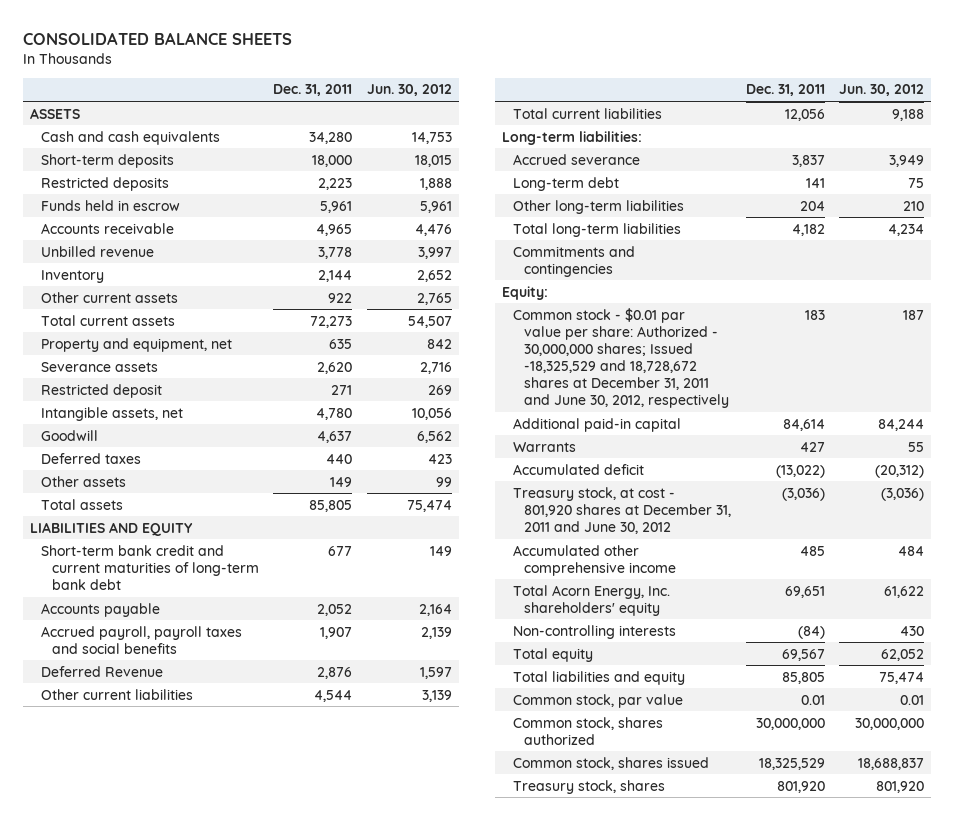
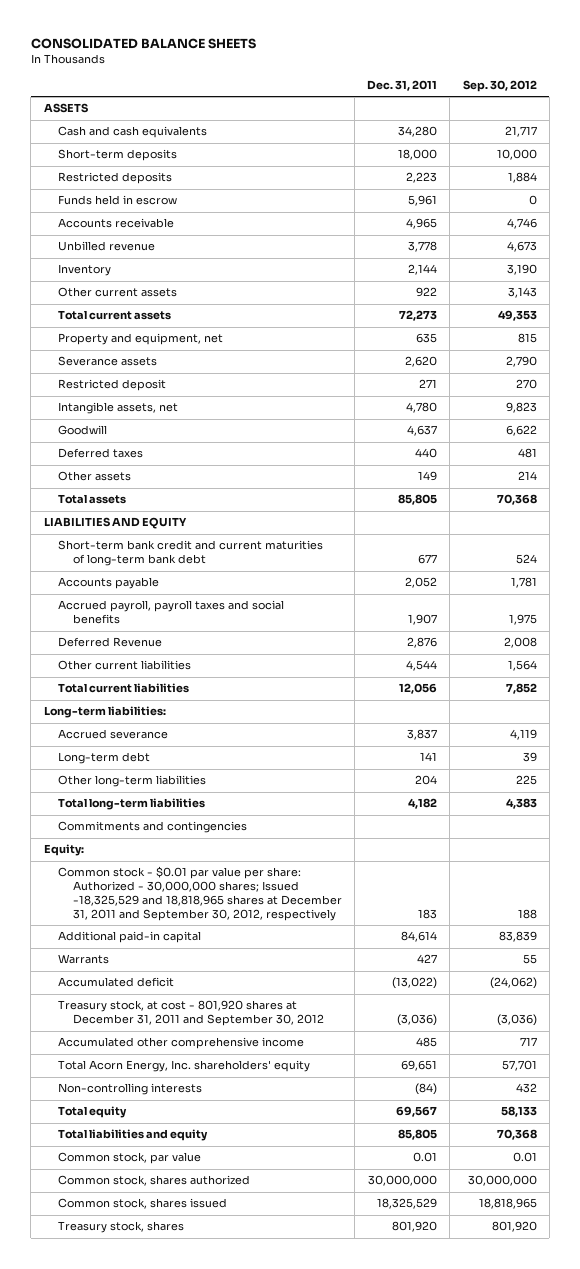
- | Dec. 31, 2011 | Jun. 30, 2012
+ | Dec. 31, 2011 | Sep. 30, 2012
- Common stock - $0.01 par value per share: Authorized - 30,000,000 shares; Issued -18,325,529 and 18,728,672 shares at December 31, 2011 and June 30, 2012, respectively | 183 | 187
+ Common stock - $0.01 par value per share: Authorized - 30,000,000 shares; Issued -18,325,529 and 18,818,965 shares at December 31, 2011 and September 30, 2012, respectively | 183 | 188
- Treasury stock, at cost - 801,920 shares at December 31, 2011 and June 30, 2012 | (3,036) | (3,036)
+ Treasury stock, at cost - 801,920 shares at December 31, 2011 and September 30, 2012 | (3,036) | (3,036)

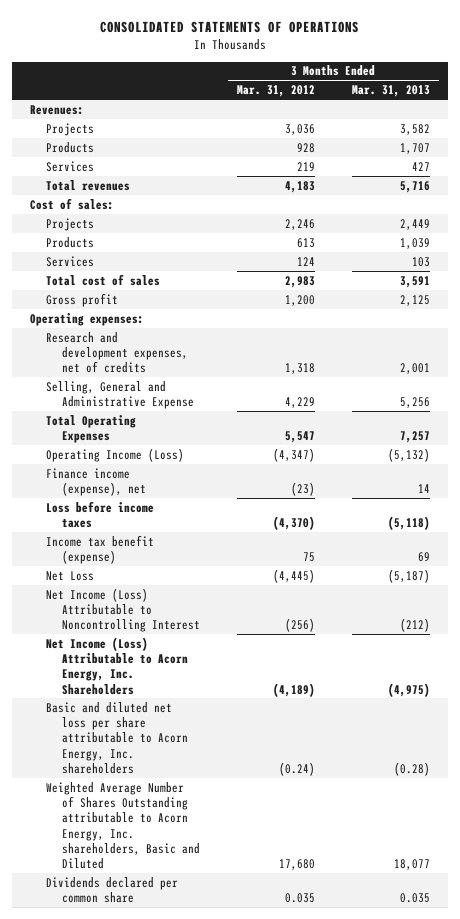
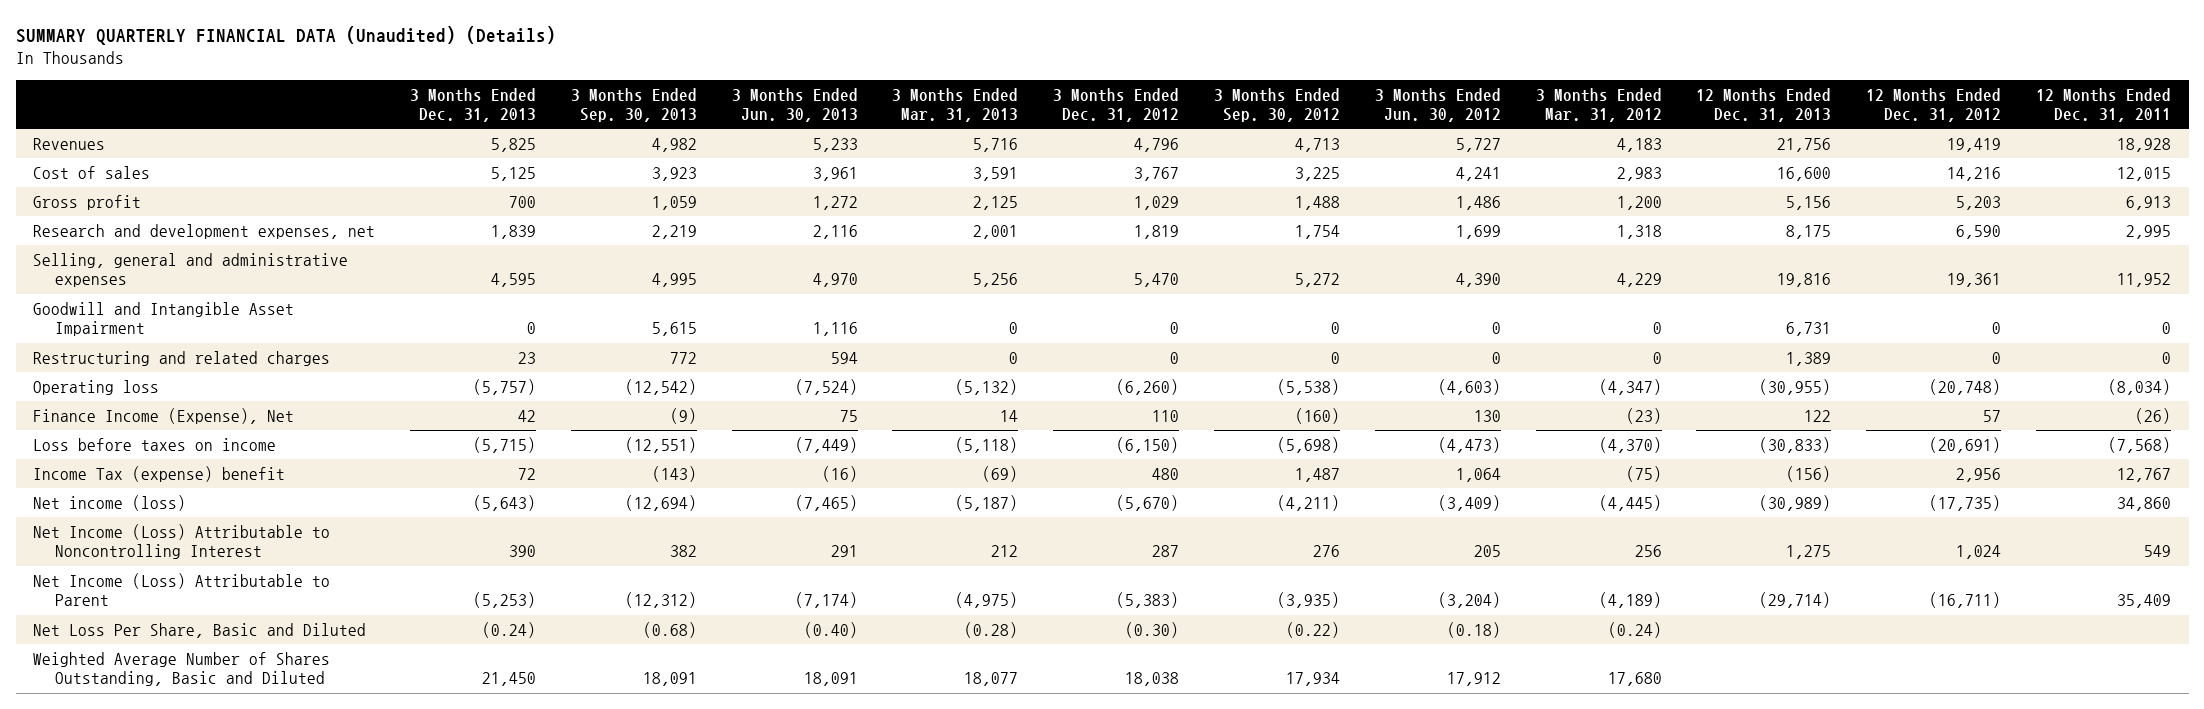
- CONSOLIDATED STATEMENTS OF OPERATIONS
+ SUMMARY QUARTERLY FINANCIAL DATA (Unaudited) (Details)
- | 3 Months Ended Mar. 31, 2012 | 3 Months Ended Mar. 31, 2013
+ | 3 Months Ended Dec. 31, 2013 | 3 Months Ended Sep. 30, 2013 | 3 Months Ended Jun. 30, 2013 | 3 Months Ended Mar. 31, 2013 | 3 Months Ended Dec. 31, 2012 | 3 Months Ended Sep. 30, 2012 | 3 Months Ended Jun. 30, 2012 | 3 Months Ended Mar. 31, 2012 | 12 Months Ended Dec. 31, 2013 | 12 Months Ended Dec. 31, 2012 | 12 Months Ended Dec. 31, 2011
- Revenues:
- Projects | 3,036 | 3,582
- Products | 928 | 1,707
- Services | 219 | 427
- Total revenues | 4,183 | 5,716
- Cost of sales:
- Projects | 2,246 | 2,449
- Products | 613 | 1,039
- Services | 124 | 103
- Total cost of sales | 2,983 | 3,591
+ Revenues | 5,825 | 4,982 | 5,233 | 5,716 | 4,796 | 4,713 | 5,727 | 4,183 | 21,756 | 19,419 | 18,928
+ Cost of sales | 5,125 | 3,923 | 3,961 | 3,591 | 3,767 | 3,225 | 4,241 | 2,983 | 16,600 | 14,216 | 12,015
- Operating expenses:
- Research and development expenses, net of credits | 1,318 | 2,001
- Selling, General and Administrative Expense | 4,229 | 5,256
- Total Operating Expenses | 5,547 | 7,257
- Operating Income (Loss) | (4,347) | (5,132)
- Finance income (expense), net | (23) | 14
- Loss before income taxes | (4,370) | (5,118)
- Income tax benefit (expense) | 75 | 69
- Net Loss | (4,445) | (5,187)
- Net Income (Loss) Attributable to Noncontrolling Interest | (256) | (212)
- Net Income (Loss) Attributable to Acorn Energy, Inc. Shareholders | (4,189) | (4,975)
- Basic and diluted net loss per share attributable to Acorn Energy, Inc. shareholders | (0.24) | (0.28)
- Weighted Average Number of Shares Outstanding attributable to Acorn Energy, Inc. shareholders, Basic and Diluted | 17,680 | 18,077
- Dividends declared per common share | 0.035 | 0.035
+ Research and development expenses, net | 1,839 | 2,219 | 2,116 | 2,001 | 1,819 | 1,754 | 1,699 | 1,318 | 8,175 | 6,590 | 2,995
+ Selling, general and administrative expenses | 4,595 | 4,995 | 4,970 | 5,256 | 5,470 | 5,272 | 4,390 | 4,229 | 19,816 | 19,361 | 11,952
+ Goodwill and Intangible Asset Impairment | 0 | 5,615 | 1,116 | 0 | 0 | 0 | 0 | 0 | 6,731 | 0 | 0
+ Restructuring and related charges | 23 | 772 | 594 | 0 | 0 | 0 | 0 | 0 | 1,389 | 0 | 0
+ Operating loss | (5,757) | (12,542) | (7,524) | (5,132) | (6,260) | (5,538) | (4,603) | (4,347) | (30,955) | (20,748) | (8,034)
+ Finance Income (Expense), Net | 42 | (9) | 75 | 14 | 110 | (160) | 130 | (23) | 122 | 57 | (26)
+ Loss before taxes on income | (5,715) | (12,551) | (7,449) | (5,118) | (6,150) | (5,698) | (4,473) | (4,370) | (30,833) | (20,691) | (7,568)
+ Income Tax (expense) benefit | 72 | (143) | (16) | (69) | 480 | 1,487 | 1,064 | (75) | (156) | 2,956 | 12,767
+ Net income (loss) | (5,643) | (12,694) | (7,465) | (5,187) | (5,670) | (4,211) | (3,409) | (4,445) | (30,989) | (17,735) | 34,860
+ Net Income (Loss) Attributable to Noncontrolling Interest | 390 | 382 | 291 | 212 | 287 | 276 | 205 | 256 | 1,275 | 1,024 | 549
+ Net Income (Loss) Attributable to Parent | (5,253) | (12,312) | (7,174) | (4,975) | (5,383) | (3,935) | (3,204) | (4,189) | (29,714) | (16,711) | 35,409
+ Net Loss Per Share, Basic and Diluted | (0.24) | (0.68) | (0.40) | (0.28) | (0.30) | (0.22) | (0.18) | (0.24) | | |
+ Weighted Average Number of Shares Outstanding, Basic and Diluted | 21,450 | 18,091 | 18,091 | 18,077 | 18,038 | 17,934 | 17,912 | 17,680 | | |

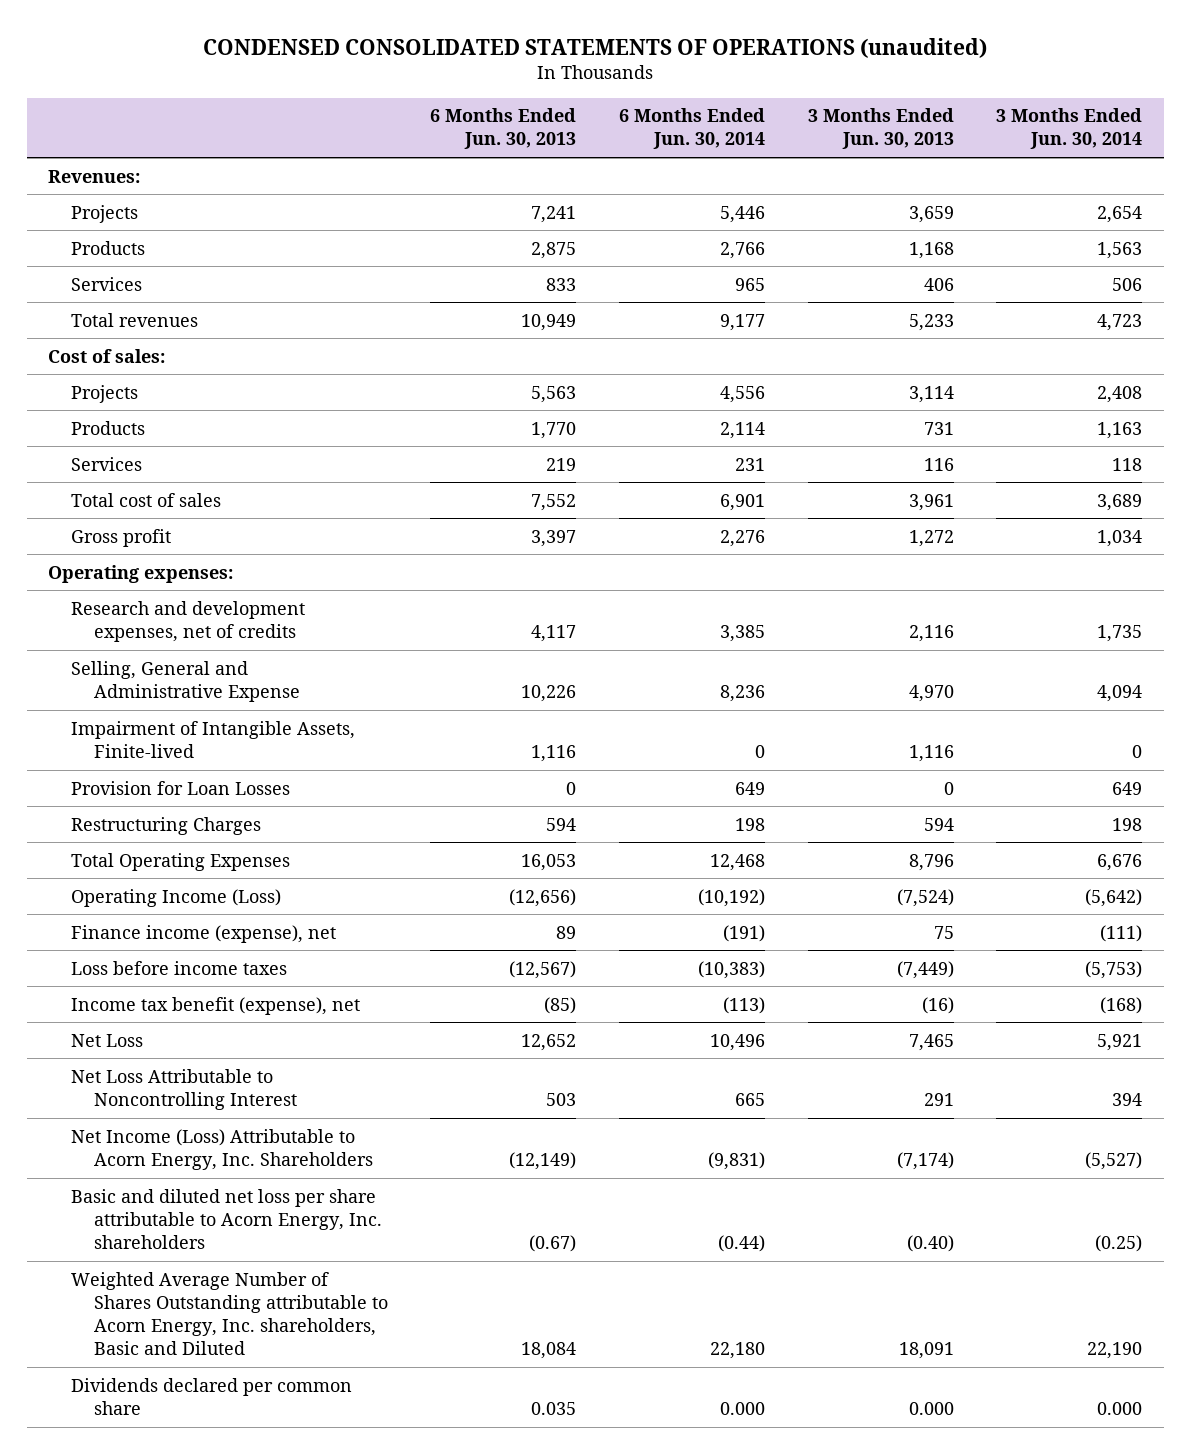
- SUMMARY QUARTERLY FINANCIAL DATA (Unaudited) (Details)
+ CONDENSED CONSOLIDATED STATEMENTS OF OPERATIONS (unaudited)
- | 3 Months Ended Dec. 31, 2013 | 3 Months Ended Sep. 30, 2013 | 3 Months Ended Jun. 30, 2013 | 3 Months Ended Mar. 31, 2013 | 3 Months Ended Dec. 31, 2012 | 3 Months Ended Sep. 30, 2012 | 3 Months Ended Jun. 30, 2012 | 3 Months Ended Mar. 31, 2012 | 12 Months Ended Dec. 31, 2013 | 12 Months Ended Dec. 31, 2012 | 12 Months Ended Dec. 31, 2011
+ | 6 Months Ended Jun. 30, 2013 | 6 Months Ended Jun. 30, 2014 | 3 Months Ended Jun. 30, 2013 | 3 Months Ended Jun. 30, 2014
- Revenues | 5,825 | 4,982 | 5,233 | 5,716 | 4,796 | 4,713 | 5,727 | 4,183 | 21,756 | 19,419 | 18,928
- Cost of sales | 5,125 | 3,923 | 3,961 | 3,591 | 3,767 | 3,225 | 4,241 | 2,983 | 16,600 | 14,216 | 12,015
+ Revenues:
+ Projects | 7,241 | 5,446 | 3,659 | 2,654
+ Products | 2,875 | 2,766 | 1,168 | 1,563
+ Services | 833 | 965 | 406 | 506
+ Total revenues | 10,949 | 9,177 | 5,233 | 4,723
+ Cost of sales:
+ Projects | 5,563 | 4,556 | 3,114 | 2,408
+ Products | 1,770 | 2,114 | 731 | 1,163
+ Services | 219 | 231 | 116 | 118
+ Total cost of sales | 7,552 | 6,901 | 3,961 | 3,689
- Research and development expenses, net | 1,839 | 2,219 | 2,116 | 2,001 | 1,819 | 1,754 | 1,699 | 1,318 | 8,175 | 6,590 | 2,995
- Selling, general and administrative expenses | 4,595 | 4,995 | 4,970 | 5,256 | 5,470 | 5,272 | 4,390 | 4,229 | 19,816 | 19,361 | 11,952
- Goodwill and Intangible Asset Impairment | 0 | 5,615 | 1,116 | 0 | 0 | 0 | 0 | 0 | 6,731 | 0 | 0
- Restructuring and related charges | 23 | 772 | 594 | 0 | 0 | 0 | 0 | 0 | 1,389 | 0 | 0
- Operating loss | (5,757) | (12,542) | (7,524) | (5,132) | (6,260) | (5,538) | (4,603) | (4,347) | (30,955) | (20,748) | (8,034)
- Finance Income (Expense), Net | 42 | (9) | 75 | 14 | 110 | (160) | 130 | (23) | 122 | 57 | (26)
- Loss before taxes on income | (5,715) | (12,551) | (7,449) | (5,118) | (6,150) | (5,698) | (4,473) | (4,370) | (30,833) | (20,691) | (7,568)
- Income Tax (expense) benefit | 72 | (143) | (16) | (69) | 480 | 1,487 | 1,064 | (75) | (156) | 2,956 | 12,767
- Net income (loss) | (5,643) | (12,694) | (7,465) | (5,187) | (5,670) | (4,211) | (3,409) | (4,445) | (30,989) | (17,735) | 34,860
- Net Income (Loss) Attributable to Noncontrolling Interest | 390 | 382 | 291 | 212 | 287 | 276 | 205 | 256 | 1,275 | 1,024 | 549
- Net Income (Loss) Attributable to Parent | (5,253) | (12,312) | (7,174) | (4,975) | (5,383) | (3,935) | (3,204) | (4,189) | (29,714) | (16,711) | 35,409
- Net Loss Per Share, Basic and Diluted | (0.24) | (0.68) | (0.40) | (0.28) | (0.30) | (0.22) | (0.18) | (0.24) | | |
- Weighted Average Number of Shares Outstanding, Basic and Diluted | 21,450 | 18,091 | 18,091 | 18,077 | 18,038 | 17,934 | 17,912 | 17,680 | | |
+ Operating expenses:
+ Research and development expenses, net of credits | 4,117 | 3,385 | 2,116 | 1,735
+ Selling, General and Administrative Expense | 10,226 | 8,236 | 4,970 | 4,094
+ Impairment of Intangible Assets, Finite-lived | 1,116 | 0 | 1,116 | 0
+ Provision for Loan Losses | 0 | 649 | 0 | 649
+ Restructuring Charges | 594 | 198 | 594 | 198
+ Total Operating Expenses | 16,053 | 12,468 | 8,796 | 6,676
+ Operating Income (Loss) | (12,656) | (10,192) | (7,524) | (5,642)
+ Finance income (expense), net | 89 | (191) | 75 | (111)
+ Loss before income taxes | (12,567) | (10,383) | (7,449) | (5,753)
+ Income tax benefit (expense), net | (85) | (113) | (16) | (168)
+ Net Loss | 12,652 | 10,496 | 7,465 | 5,921
+ Net Loss Attributable to Noncontrolling Interest | 503 | 665 | 291 | 394
+ Net Income (Loss) Attributable to Acorn Energy, Inc. Shareholders | (12,149) | (9,831) | (7,174) | (5,527)
+ Basic and diluted net loss per share attributable to Acorn Energy, Inc. shareholders | (0.67) | (0.44) | (0.40) | (0.25)
+ Weighted Average Number of Shares Outstanding attributable to Acorn Energy, Inc. shareholders, Basic and Diluted | 18,084 | 22,180 | 18,091 | 22,190
+ Dividends declared per common share | 0.035 | 0.000 | 0.000 | 0.000

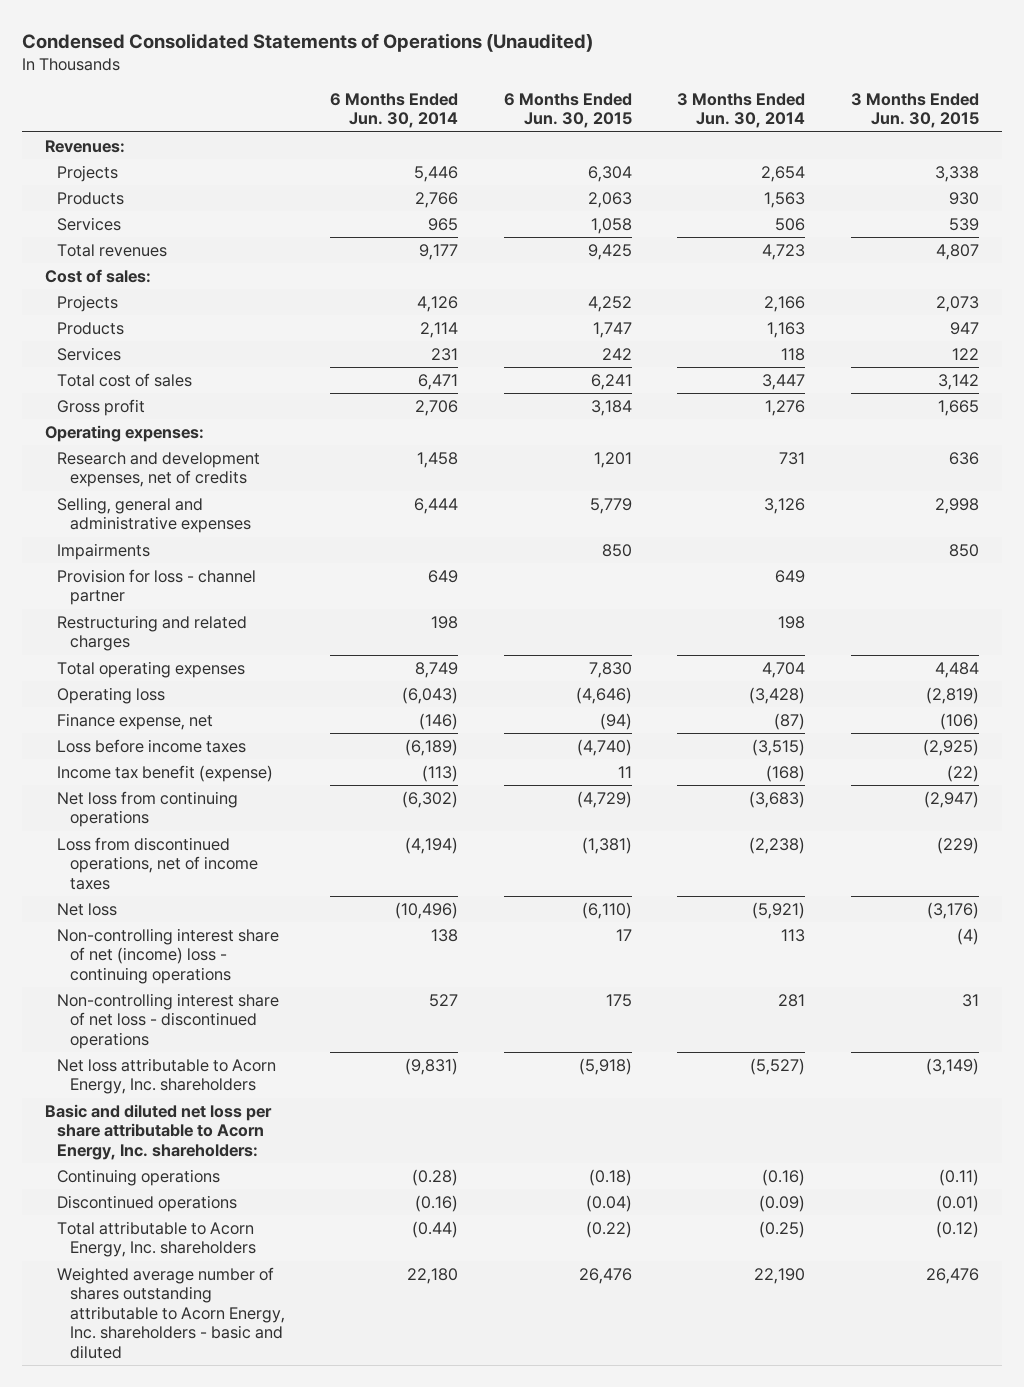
- CONDENSED CONSOLIDATED STATEMENTS OF OPERATIONS (unaudited)
+ Condensed Consolidated Statements of Operations (Unaudited)
- | 6 Months Ended Jun. 30, 2013 | 6 Months Ended Jun. 30, 2014 | 3 Months Ended Jun. 30, 2013 | 3 Months Ended Jun. 30, 2014
+ | 6 Months Ended Jun. 30, 2014 | 6 Months Ended Jun. 30, 2015 | 3 Months Ended Jun. 30, 2014 | 3 Months Ended Jun. 30, 2015
- Projects | 5,563 | 4,556 | 3,114 | 2,408
+ Projects | 4,126 | 4,252 | 2,166 | 2,073
- Total cost of sales | 7,552 | 6,901 | 3,961 | 3,689
- Gross profit | 3,397 | 2,276 | 1,272 | 1,034
+ Total cost of sales | 6,471 | 6,241 | 3,447 | 3,142
+ Gross profit | 2,706 | 3,184 | 1,276 | 1,665
- Research and development expenses, net of credits | 4,117 | 3,385 | 2,116 | 1,735
- Selling, General and Administrative Expense | 10,226 | 8,236 | 4,970 | 4,094
- Impairment of Intangible Assets, Finite-lived | 1,116 | 0 | 1,116 | 0
- Provision for Loan Losses | 0 | 649 | 0 | 649
- Restructuring Charges | 594 | 198 | 594 | 198
- Total Operating Expenses | 16,053 | 12,468 | 8,796 | 6,676
- Operating Income (Loss) | (12,656) | (10,192) | (7,524) | (5,642)
- Finance income (expense), net | 89 | (191) | 75 | (111)
- Loss before income taxes | (12,567) | (10,383) | (7,449) | (5,753)
- Income tax benefit (expense), net | (85) | (113) | (16) | (168)
- Net Loss | 12,652 | 10,496 | 7,465 | 5,921
- Net Loss Attributable to Noncontrolling Interest | 503 | 665 | 291 | 394
- Net Income (Loss) Attributable to Acorn Energy, Inc. Shareholders | (12,149) | (9,831) | (7,174) | (5,527)
- Basic and diluted net loss per share attributable to Acorn Energy, Inc. shareholders | (0.67) | (0.44) | (0.40) | (0.25)
- Weighted Average Number of Shares Outstanding attributable to Acorn Energy, Inc. shareholders, Basic and Diluted | 18,084 | 22,180 | 18,091 | 22,190
- Dividends declared per common share | 0.035 | 0.000 | 0.000 | 0.000
+ Research and development expenses, net of credits | 1,458 | 1,201 | 731 | 636
+ Selling, general and administrative expenses | 6,444 | 5,779 | 3,126 | 2,998
+ Impairments | | 850 | | 850
+ Provision for loss - channel partner | 649 | | 649 |
+ Restructuring and related charges | 198 | | 198 |
+ Total operating expenses | 8,749 | 7,830 | 4,704 | 4,484
+ Operating loss | (6,043) | (4,646) | (3,428) | (2,819)
+ Finance expense, net | (146) | (94) | (87) | (106)
+ Loss before income taxes | (6,189) | (4,740) | (3,515) | (2,925)
+ Income tax benefit (expense) | (113) | 11 | (168) | (22)
+ Net loss from continuing operations | (6,302) | (4,729) | (3,683) | (2,947)
+ Loss from discontinued operations, net of income taxes | (4,194) | (1,381) | (2,238) | (229)
+ Net loss | (10,496) | (6,110) | (5,921) | (3,176)
+ Non-controlling interest share of net (income) loss - continuing operations | 138 | 17 | 113 | (4)
+ Non-controlling interest share of net loss - discontinued operations | 527 | 175 | 281 | 31
+ Net loss attributable to Acorn Energy, Inc. shareholders | (9,831) | (5,918) | (5,527) | (3,149)
+ Basic and diluted net loss per share attributable to Acorn Energy, Inc. shareholders:
+ Continuing operations | (0.28) | (0.18) | (0.16) | (0.11)
+ Discontinued operations | (0.16) | (0.04) | (0.09) | (0.01)
+ Total attributable to Acorn Energy, Inc. shareholders | (0.44) | (0.22) | (0.25) | (0.12)
+ Weighted average number of shares outstanding attributable to Acorn Energy, Inc. shareholders - basic and diluted | 22,180 | 26,476 | 22,190 | 26,476

